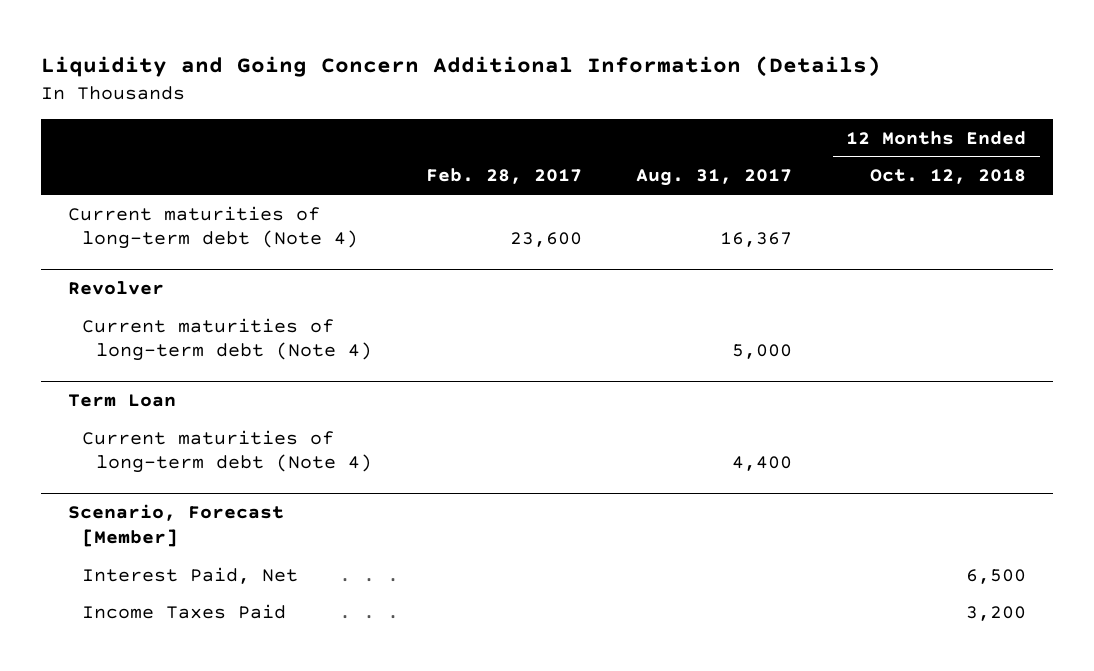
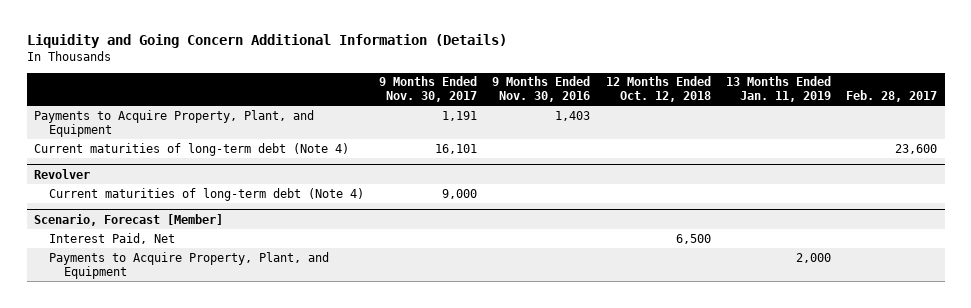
- | Feb. 28, 2017 | Aug. 31, 2017 | 12 Months Ended Oct. 12, 2018
+ | 9 Months Ended Nov. 30, 2017 | 9 Months Ended Nov. 30, 2016 | 12 Months Ended Oct. 12, 2018 | 13 Months Ended Jan. 11, 2019 | Feb. 28, 2017
+ Payments to Acquire Property, Plant, and Equipment | 1,191 | 1,403 | | |
- Term Loan
- Current maturities of long-term debt (Note 4) | | 4,400 |
@ Scenario, Forecast [Member]
- Income Taxes Paid | | | 3,200
+ Payments to Acquire Property, Plant, and Equipment | | | | 2,000 |

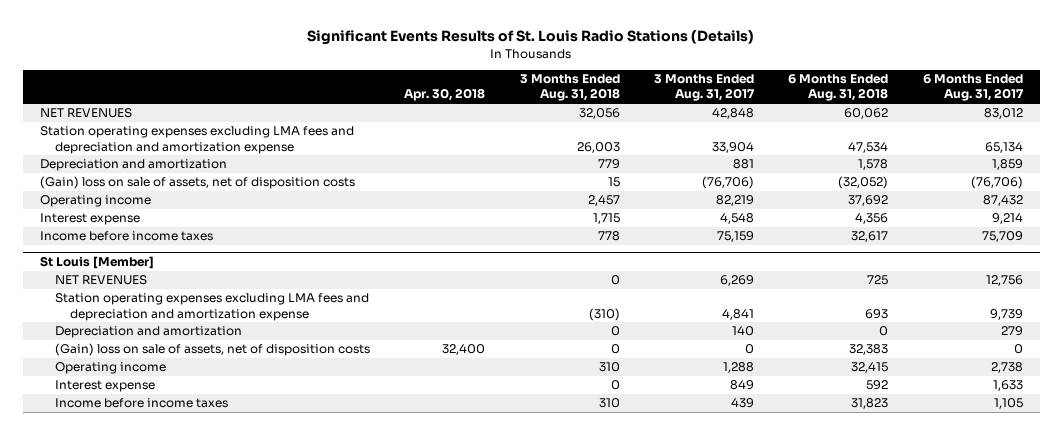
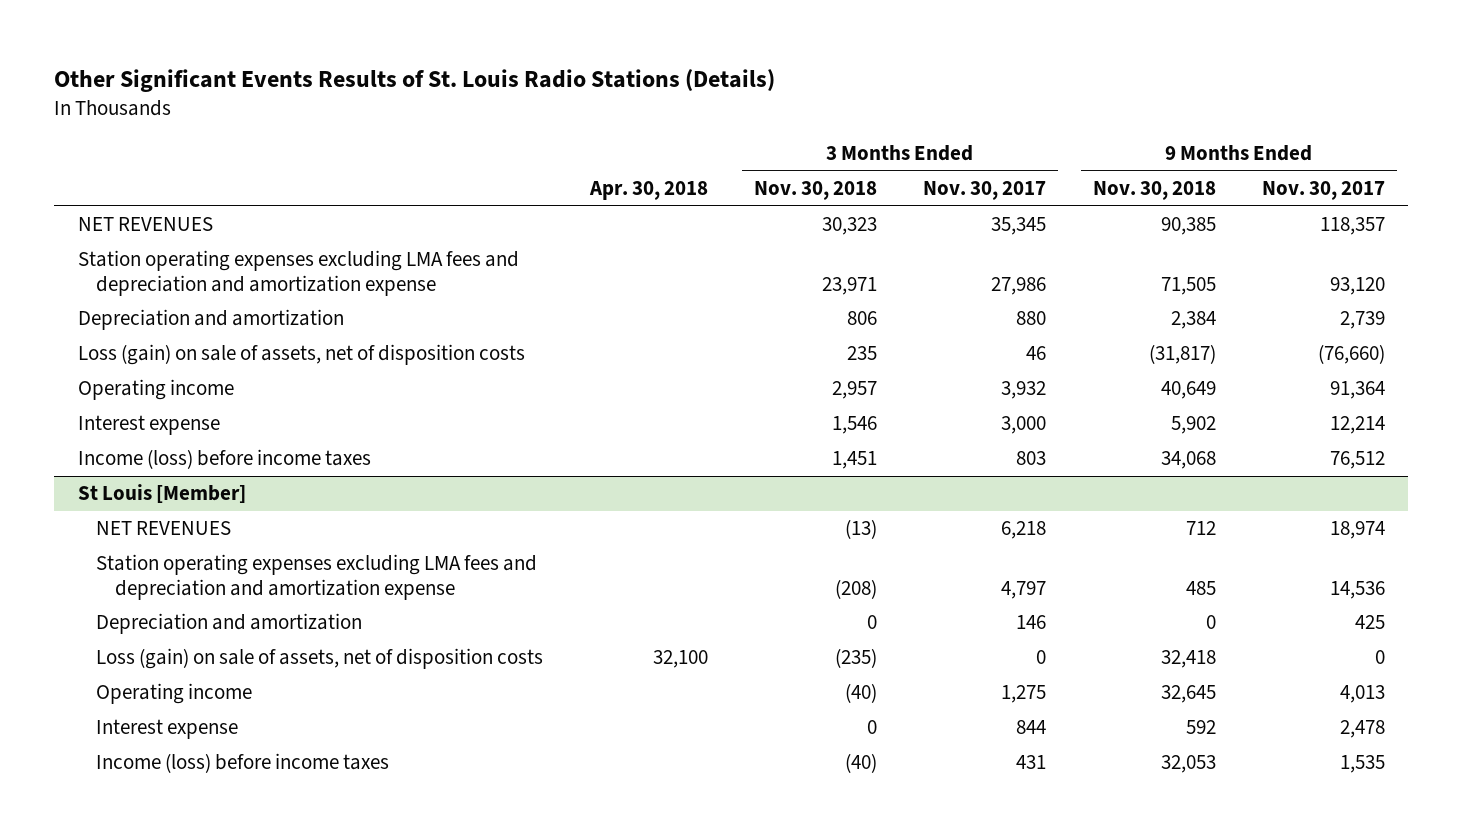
- Significant Events Results of St. Louis Radio Stations (Details)
+ Other Significant Events Results of St. Louis Radio Stations (Details)
- | Apr. 30, 2018 | 3 Months Ended Aug. 31, 2018 | 3 Months Ended Aug. 31, 2017 | 6 Months Ended Aug. 31, 2018 | 6 Months Ended Aug. 31, 2017
+ | Apr. 30, 2018 | 3 Months Ended Nov. 30, 2018 | 3 Months Ended Nov. 30, 2017 | 9 Months Ended Nov. 30, 2018 | 9 Months Ended Nov. 30, 2017
- (Gain) loss on sale of assets, net of disposition costs | | 15 | (76,706) | (32,052) | (76,706)
+ Loss (gain) on sale of assets, net of disposition costs | | 235 | 46 | (31,817) | (76,660)
- Income before income taxes | | 778 | 75,159 | 32,617 | 75,709
+ Income (loss) before income taxes | | 1,451 | 803 | 34,068 | 76,512
@ St Louis [Member]
- (Gain) loss on sale of assets, net of disposition costs | 32,400 | 0 | 0 | 32,383 | 0
+ Loss (gain) on sale of assets, net of disposition costs | 32,100 | (235) | 0 | 32,418 | 0
- Income before income taxes | | 310 | 439 | 31,823 | 1,105
+ Income (loss) before income taxes | | (40) | 431 | 32,053 | 1,535

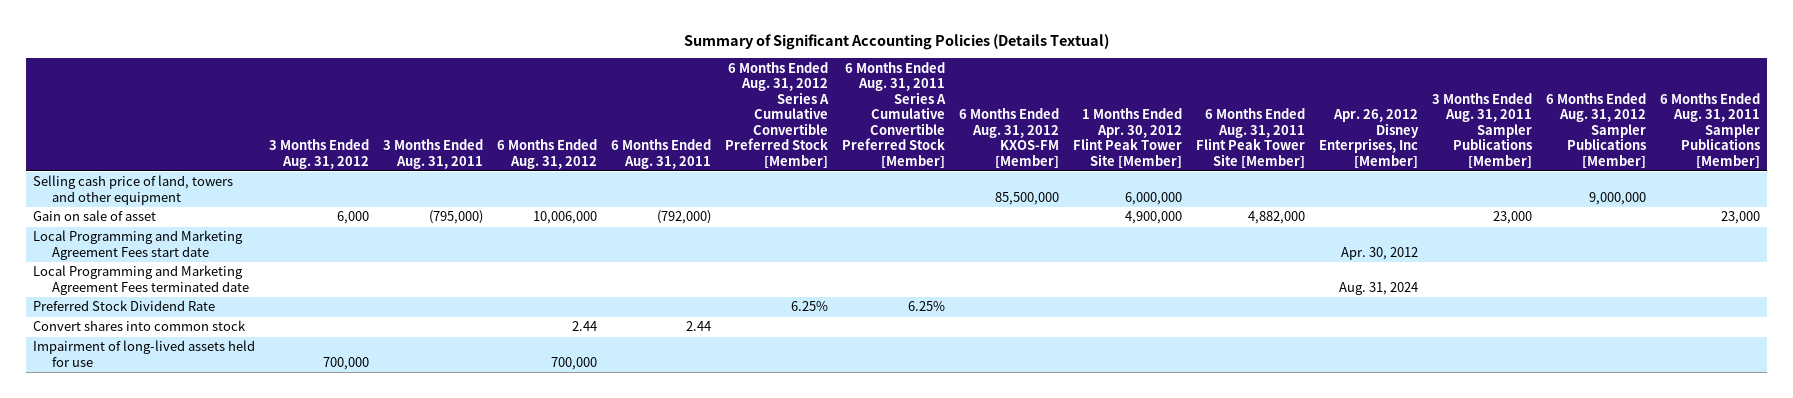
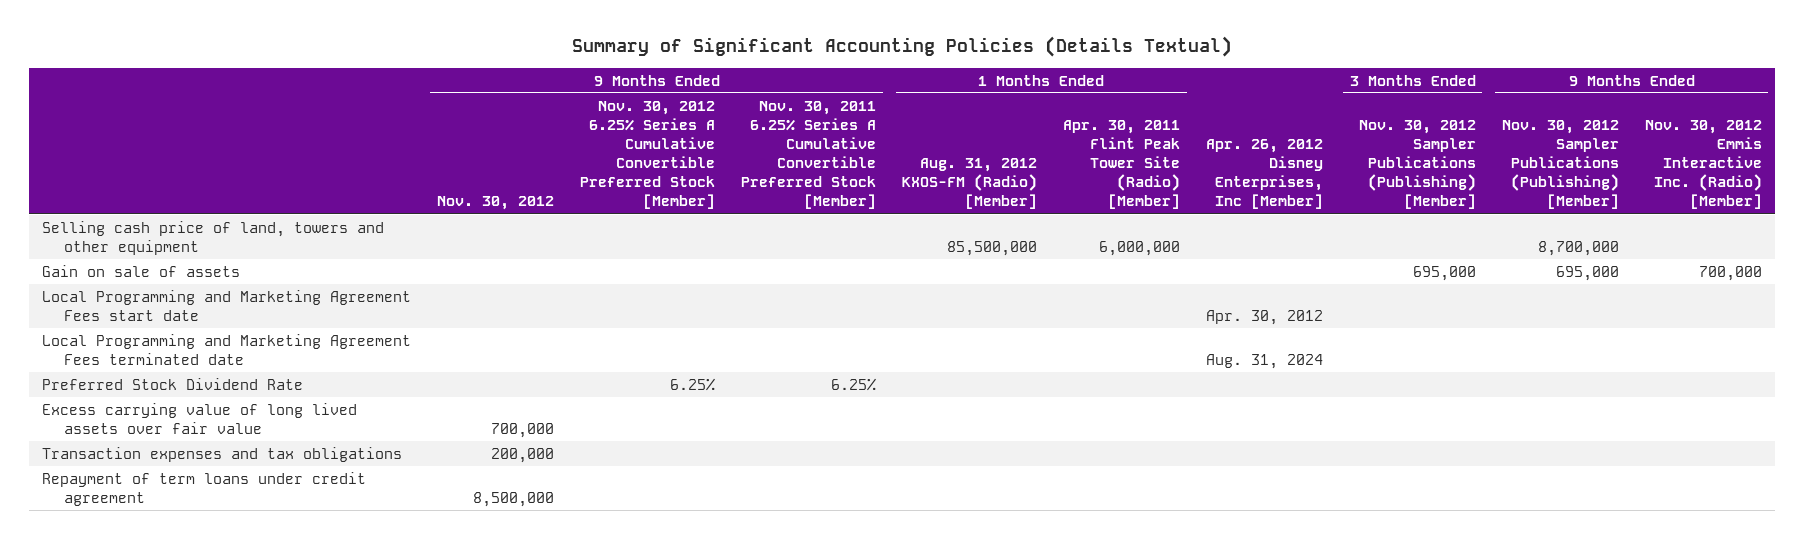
- | 3 Months Ended Aug. 31, 2012 | 3 Months Ended Aug. 31, 2011 | 6 Months Ended Aug. 31, 2012 | 6 Months Ended Aug. 31, 2011 | 6 Months Ended Aug. 31, 2012 Series A Cumulative Convertible Preferred Stock [Member] | 6 Months Ended Aug. 31, 2011 Series A Cumulative Convertible Preferred Stock [Member] | 6 Months Ended Aug. 31, 2012 KXOS-FM [Member] | 1 Months Ended Apr. 30, 2012 Flint Peak Tower Site [Member] | 6 Months Ended Aug. 31, 2011 Flint Peak Tower Site [Member] | Apr. 26, 2012 Disney Enterprises, Inc [Member] | 3 Months Ended Aug. 31, 2011 Sampler Publications [Member] | 6 Months Ended Aug. 31, 2012 Sampler Publications [Member] | 6 Months Ended Aug. 31, 2011 Sampler Publications [Member]
+ | 9 Months Ended Nov. 30, 2012 | 9 Months Ended Nov. 30, 2012 6.25% Series A Cumulative Convertible Preferred Stock [Member] | 9 Months Ended Nov. 30, 2011 6.25% Series A Cumulative Convertible Preferred Stock [Member] | 1 Months Ended Aug. 31, 2012 KXOS-FM (Radio) [Member] | 1 Months Ended Apr. 30, 2011 Flint Peak Tower Site (Radio) [Member] | Apr. 26, 2012 Disney Enterprises, Inc [Member] | 3 Months Ended Nov. 30, 2012 Sampler Publications (Publishing) [Member] | 9 Months Ended Nov. 30, 2012 Sampler Publications (Publishing) [Member] | 9 Months Ended Nov. 30, 2012 Emmis Interactive Inc. (Radio) [Member]
- Gain on sale of asset | 6,000 | (795,000) | 10,006,000 | (792,000) | | | | 4,900,000 | 4,882,000 | | 23,000 | | 23,000
+ Gain on sale of assets | | | | | | | 695,000 | 695,000 | 700,000
- Convert shares into common stock | | | 2.44 | 2.44 | | | | | | | | |
- Impairment of long-lived assets held for use | 700,000 | | 700,000 | | | | | | | | | |
+ Excess carrying value of long lived assets over fair value | 700,000 | | | | | | | |
+ Transaction expenses and tax obligations | 200,000 | | | | | | | |
+ Repayment of term loans under credit agreement | 8,500,000 | | | | | | | |

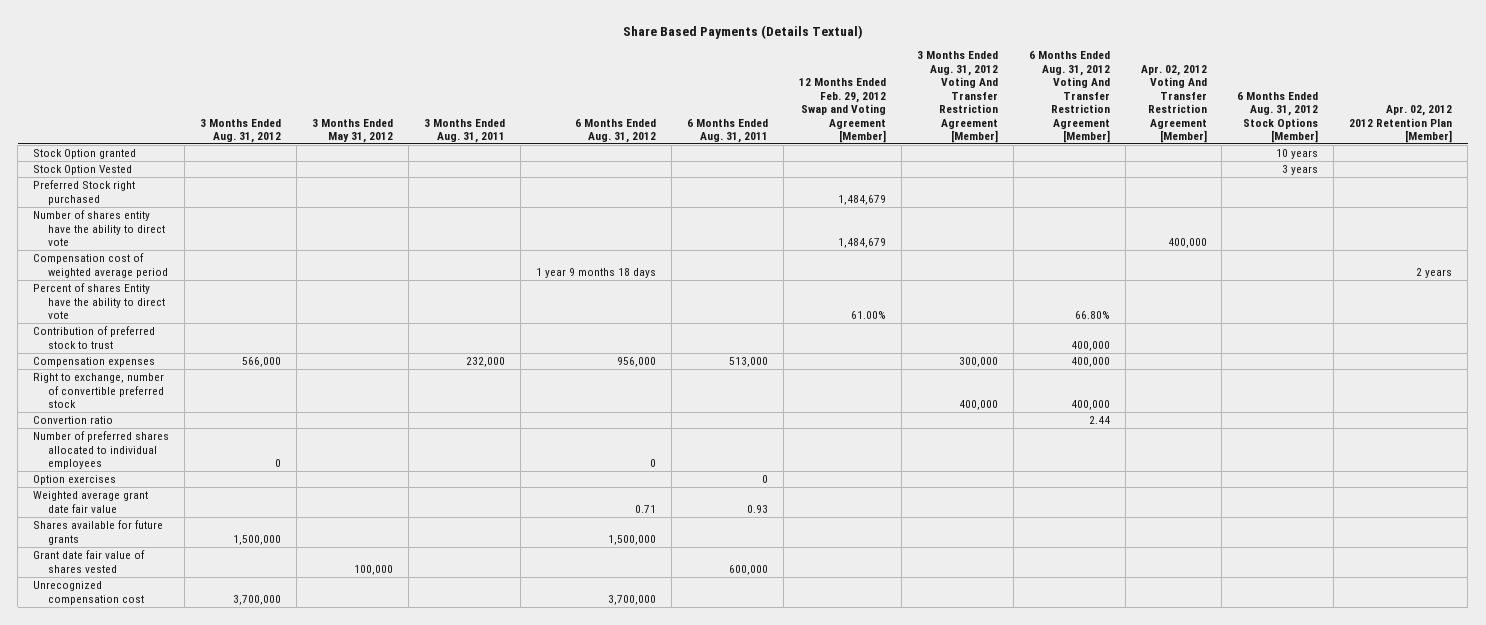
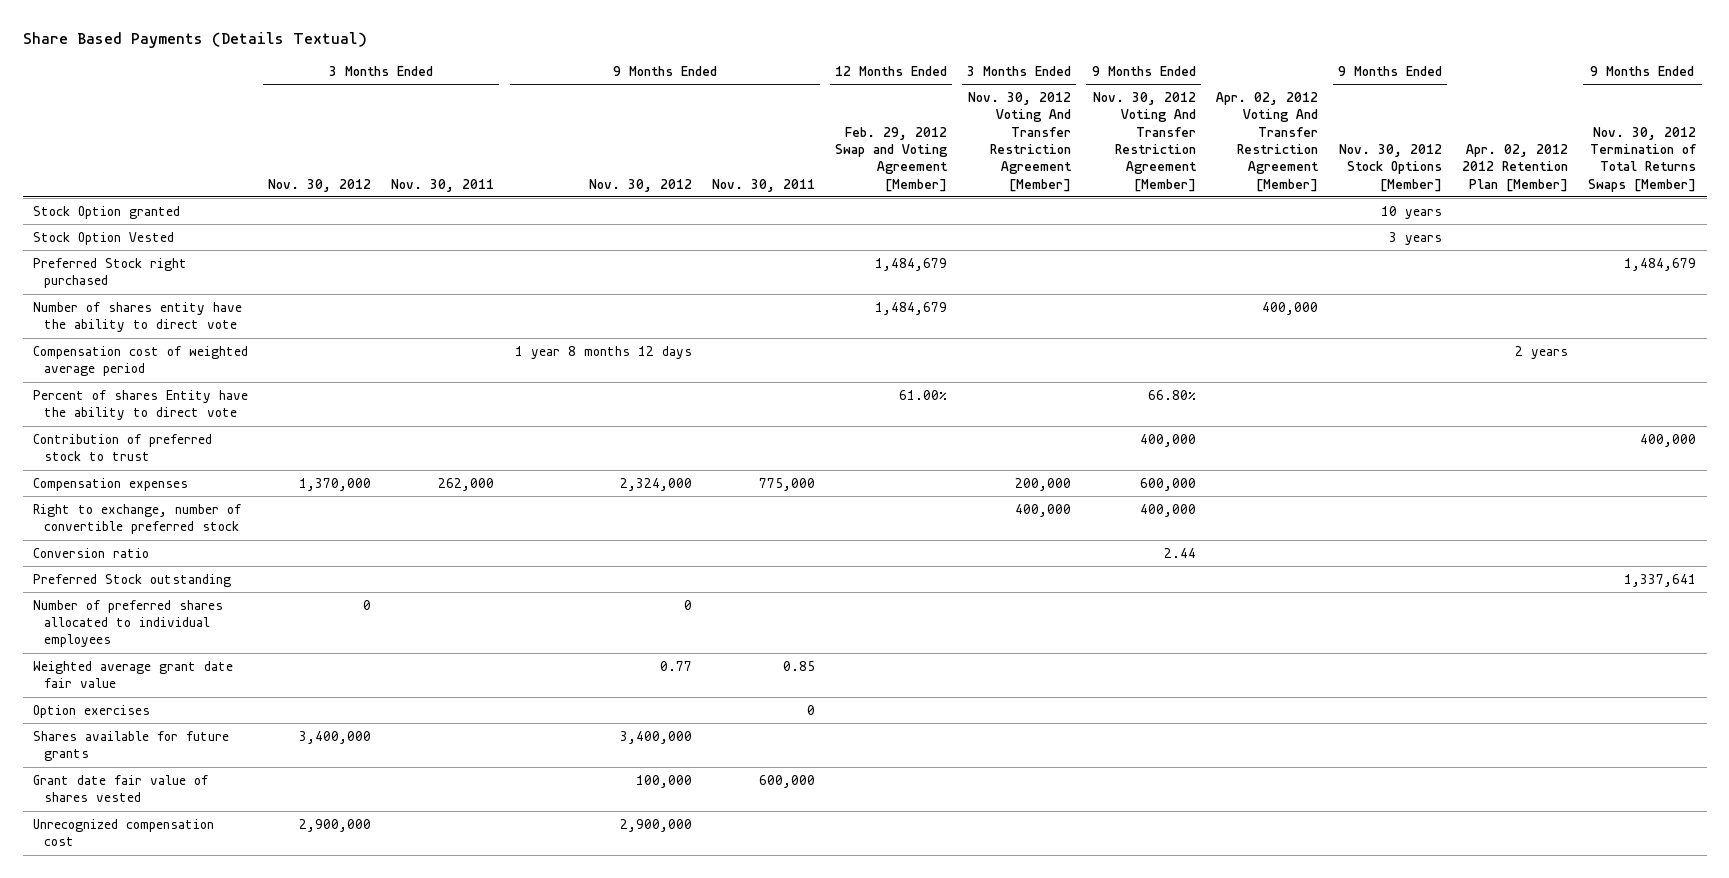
- | 3 Months Ended Aug. 31, 2012 | 3 Months Ended May 31, 2012 | 3 Months Ended Aug. 31, 2011 | 6 Months Ended Aug. 31, 2012 | 6 Months Ended Aug. 31, 2011 | 12 Months Ended Feb. 29, 2012 Swap and Voting Agreement [Member] | 3 Months Ended Aug. 31, 2012 Voting And Transfer Restriction Agreement [Member] | 6 Months Ended Aug. 31, 2012 Voting And Transfer Restriction Agreement [Member] | Apr. 02, 2012 Voting And Transfer Restriction Agreement [Member] | 6 Months Ended Aug. 31, 2012 Stock Options [Member] | Apr. 02, 2012 2012 Retention Plan [Member]
+ | 3 Months Ended Nov. 30, 2012 | 3 Months Ended Nov. 30, 2011 | 9 Months Ended Nov. 30, 2012 | 9 Months Ended Nov. 30, 2011 | 12 Months Ended Feb. 29, 2012 Swap and Voting Agreement [Member] | 3 Months Ended Nov. 30, 2012 Voting And Transfer Restriction Agreement [Member] | 9 Months Ended Nov. 30, 2012 Voting And Transfer Restriction Agreement [Member] | Apr. 02, 2012 Voting And Transfer Restriction Agreement [Member] | 9 Months Ended Nov. 30, 2012 Stock Options [Member] | Apr. 02, 2012 2012 Retention Plan [Member] | 9 Months Ended Nov. 30, 2012 Termination of Total Returns Swaps [Member]
- Convertion ratio | | | | | | | | 2.44 | | |
+ Conversion ratio | | | | | | | 2.44 | | | |
+ Preferred Stock outstanding | | | | | | | | | | | 1,337,641
moved down: Option exercises | | | | 0 | | | | | | |

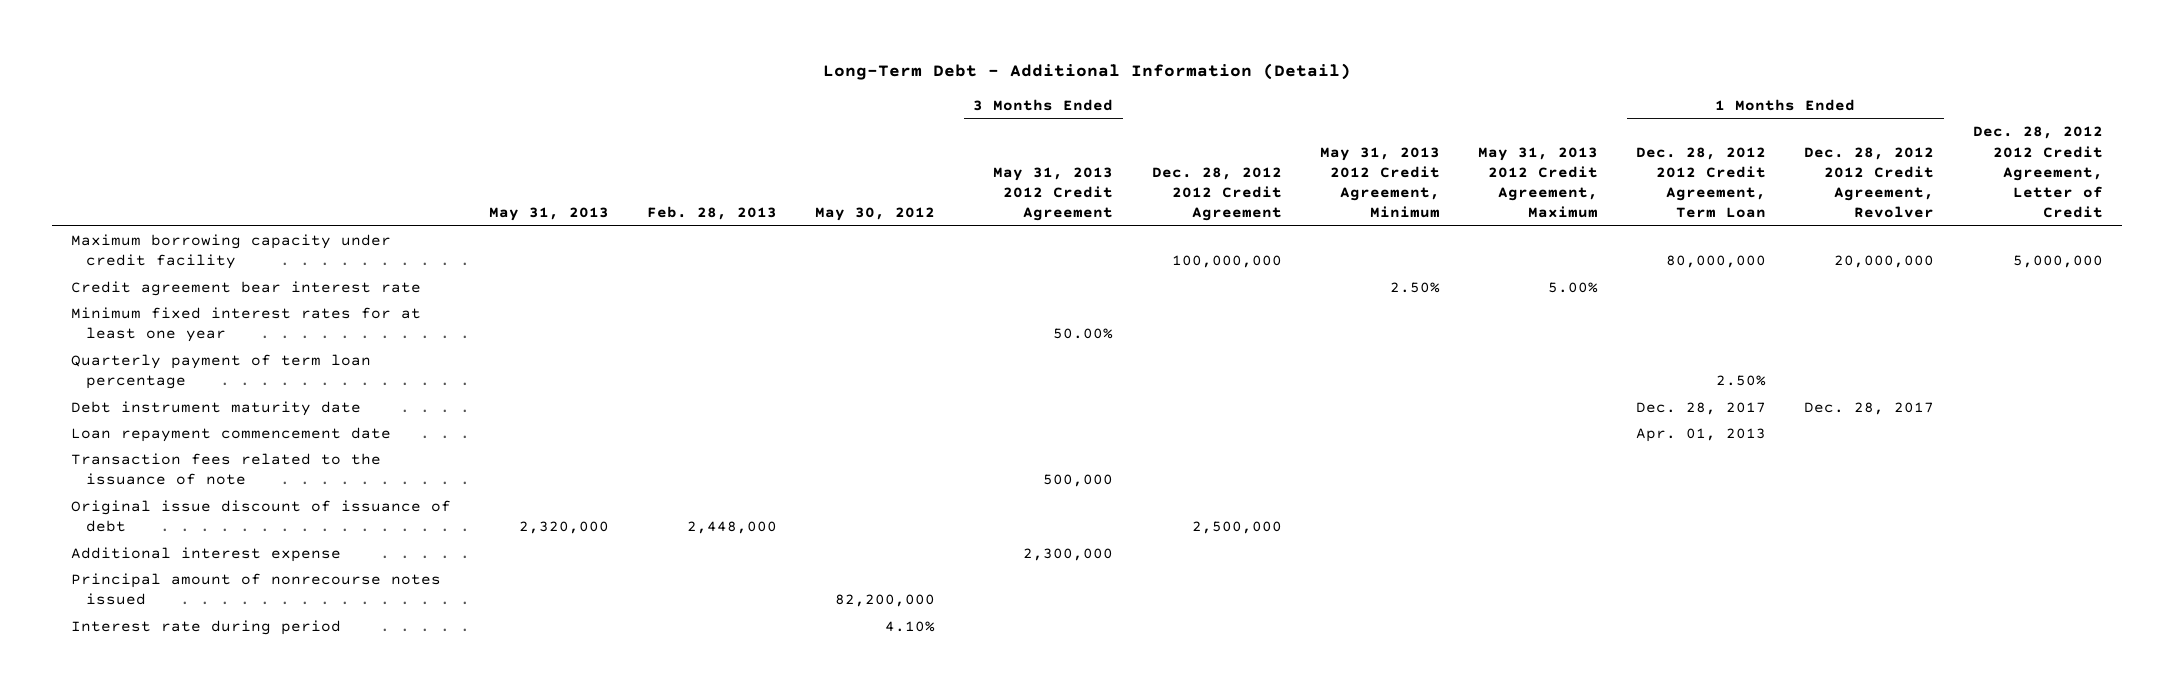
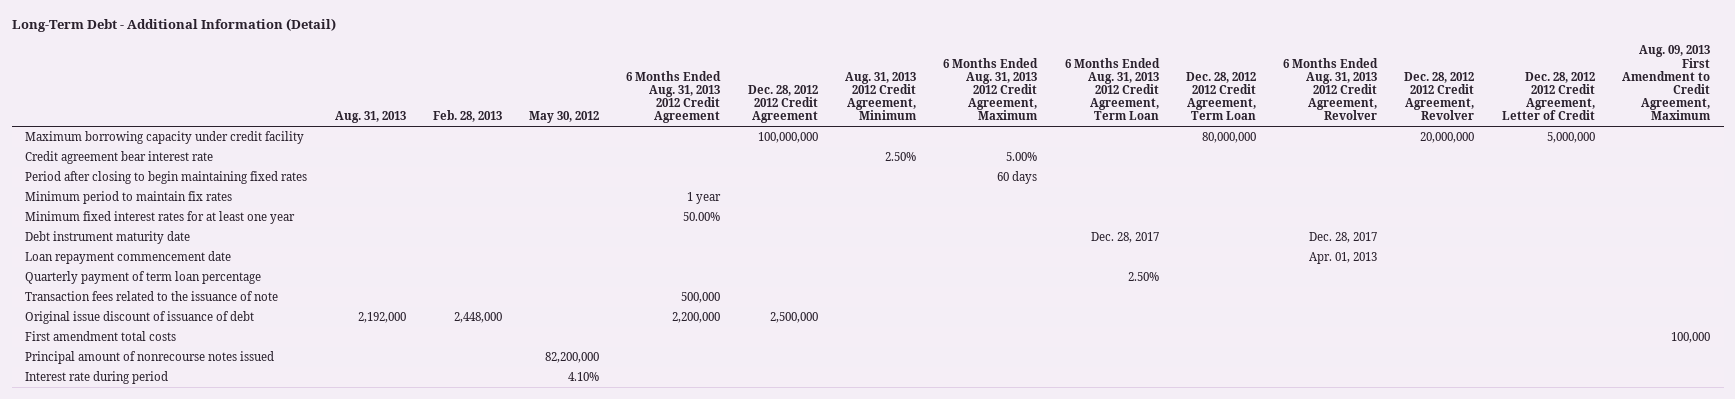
- | May 31, 2013 | Feb. 28, 2013 | May 30, 2012 | 3 Months Ended May 31, 2013 2012 Credit Agreement | Dec. 28, 2012 2012 Credit Agreement | May 31, 2013 2012 Credit Agreement, Minimum | May 31, 2013 2012 Credit Agreement, Maximum | 1 Months Ended Dec. 28, 2012 2012 Credit Agreement, Term Loan | 1 Months Ended Dec. 28, 2012 2012 Credit Agreement, Revolver | Dec. 28, 2012 2012 Credit Agreement, Letter of Credit
+ | Aug. 31, 2013 | Feb. 28, 2013 | May 30, 2012 | 6 Months Ended Aug. 31, 2013 2012 Credit Agreement | Dec. 28, 2012 2012 Credit Agreement | Aug. 31, 2013 2012 Credit Agreement, Minimum | 6 Months Ended Aug. 31, 2013 2012 Credit Agreement, Maximum | 6 Months Ended Aug. 31, 2013 2012 Credit Agreement, Term Loan | Dec. 28, 2012 2012 Credit Agreement, Term Loan | 6 Months Ended Aug. 31, 2013 2012 Credit Agreement, Revolver | Dec. 28, 2012 2012 Credit Agreement, Revolver | Dec. 28, 2012 2012 Credit Agreement, Letter of Credit | Aug. 09, 2013 First Amendment to Credit Agreement, Maximum
+ Period after closing to begin maintaining fixed rates | | | | | | | 60 days | | | | | |
+ Minimum period to maintain fix rates | | | | 1 year | | | | | | | | |
moved down: Quarterly payment of term loan percentage | | | | | | | | 2.50% | | | | |
- Additional interest expense | | | | 2,300,000 | | | | | |
+ First amendment total costs | | | | | | | | | | | | | 100,000

